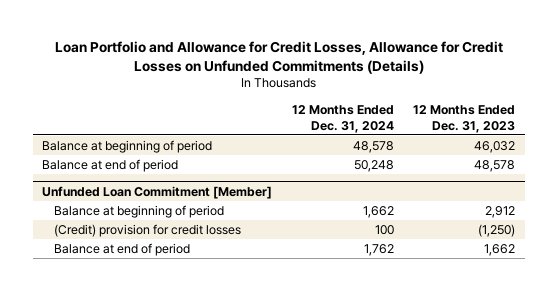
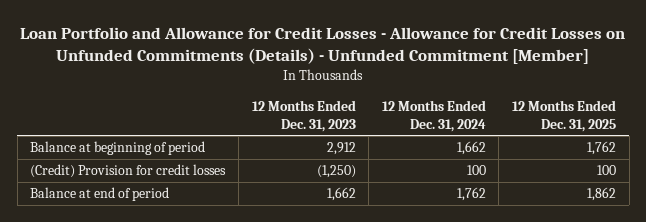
- Loan Portfolio and Allowance for Credit Losses, Allowance for Credit Losses on Unfunded Commitments (Details)
+ Loan Portfolio and Allowance for Credit Losses - Allowance for Credit Losses on Unfunded Commitments (Details) - Unfunded Commitment [Member]
- | 12 Months Ended Dec. 31, 2024 | 12 Months Ended Dec. 31, 2023
+ | 12 Months Ended Dec. 31, 2023 | 12 Months Ended Dec. 31, 2024 | 12 Months Ended Dec. 31, 2025
- Balance at beginning of period | 48,578 | 46,032
- Balance at end of period | 50,248 | 48,578
- Unfunded Loan Commitment [Member]
- (Credit) provision for credit losses | 100 | (1,250)
+ (Credit) Provision for credit losses | (1,250) | 100 | 100

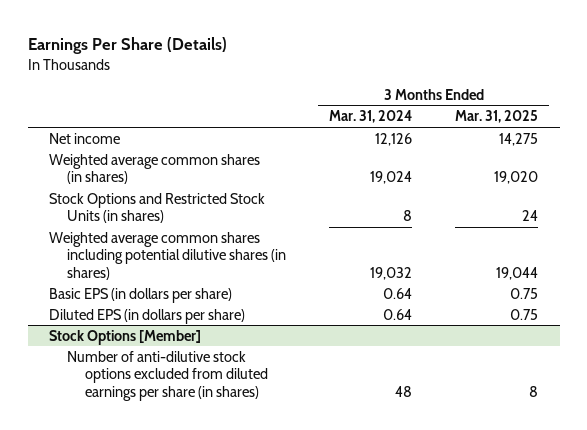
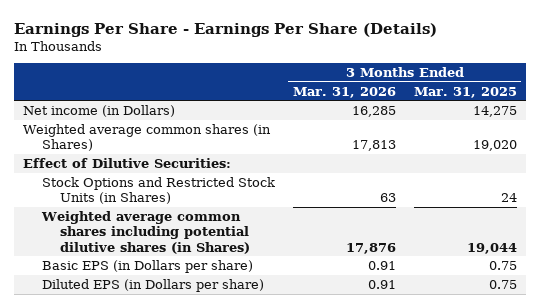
- Earnings Per Share (Details)
+ Earnings Per Share - Earnings Per Share (Details)
- | 3 Months Ended Mar. 31, 2024 | 3 Months Ended Mar. 31, 2025
+ | 3 Months Ended Mar. 31, 2026 | 3 Months Ended Mar. 31, 2025
- Net income | 12,126 | 14,275
- Weighted average common shares (in shares) | 19,024 | 19,020
- Stock Options and Restricted Stock Units (in shares) | 8 | 24
- Weighted average common shares including potential dilutive shares (in shares) | 19,032 | 19,044
- Basic EPS (in dollars per share) | 0.64 | 0.75
- Diluted EPS (in dollars per share) | 0.64 | 0.75
- Stock Options [Member]
- Number of anti-dilutive stock options excluded from diluted earnings per share (in shares) | 48 | 8
+ Net income (in Dollars) | 16,285 | 14,275
+ Weighted average common shares (in Shares) | 17,813 | 19,020
+ Effect of Dilutive Securities:
+ Stock Options and Restricted Stock Units (in Shares) | 63 | 24
+ Weighted average common shares including potential dilutive shares (in Shares) | 17,876 | 19,044
+ Basic EPS (in Dollars per share) | 0.91 | 0.75
+ Diluted EPS (in Dollars per share) | 0.91 | 0.75

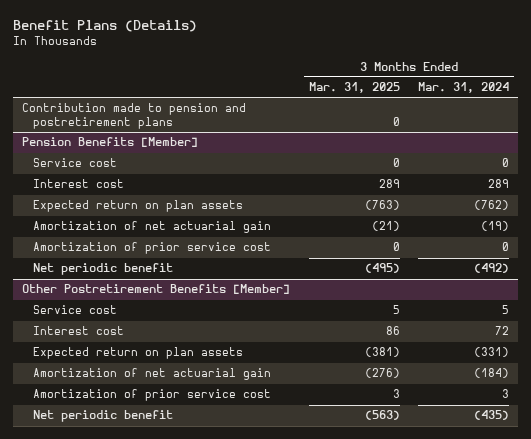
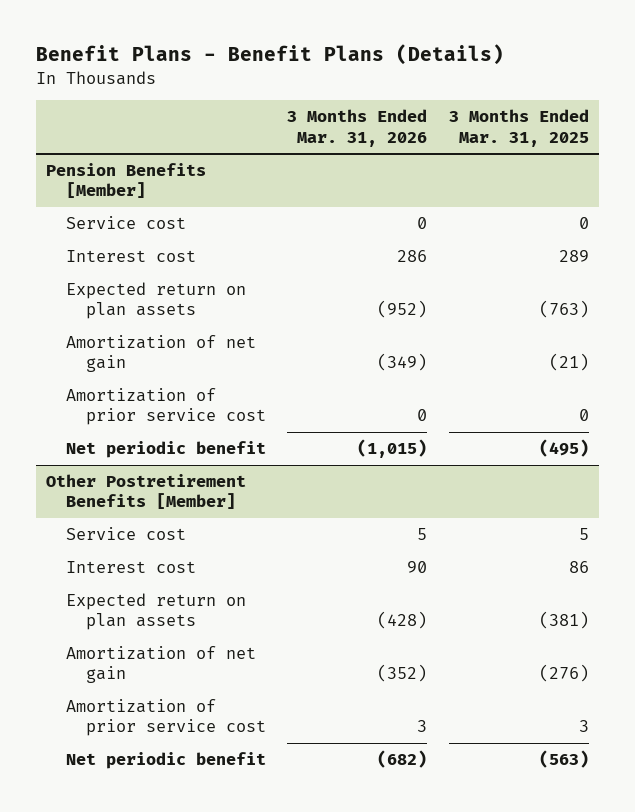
- Benefit Plans (Details)
+ Benefit Plans - Benefit Plans (Details)
- | 3 Months Ended Mar. 31, 2025 | 3 Months Ended Mar. 31, 2024
+ | 3 Months Ended Mar. 31, 2026 | 3 Months Ended Mar. 31, 2025
- Contribution made to pension and postretirement plans | 0 |
@ Pension Benefits [Member]
- Amortization of net actuarial gain | (21) | (19)
+ Amortization of net gain | (349) | (21)
@ Other Postretirement Benefits [Member]
- Amortization of net actuarial gain | (276) | (184)
+ Amortization of net gain | (352) | (276)

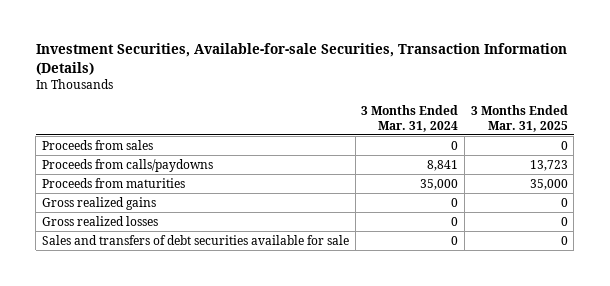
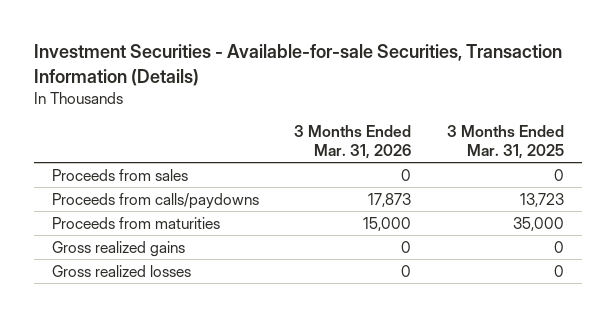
- Investment Securities, Available-for-sale Securities, Transaction Information (Details)
+ Investment Securities - Available-for-sale Securities, Transaction Information (Details)
- | 3 Months Ended Mar. 31, 2024 | 3 Months Ended Mar. 31, 2025
+ | 3 Months Ended Mar. 31, 2026 | 3 Months Ended Mar. 31, 2025
- Sales and transfers of debt securities available for sale | 0 | 0

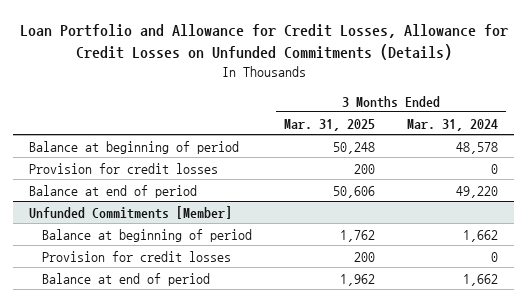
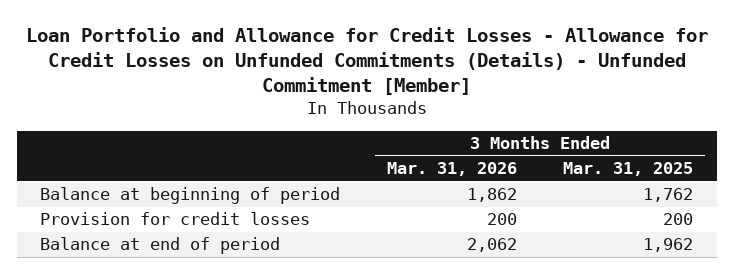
- Loan Portfolio and Allowance for Credit Losses, Allowance for Credit Losses on Unfunded Commitments (Details)
+ Loan Portfolio and Allowance for Credit Losses - Allowance for Credit Losses on Unfunded Commitments (Details) - Unfunded Commitment [Member]
- | 3 Months Ended Mar. 31, 2025 | 3 Months Ended Mar. 31, 2024
+ | 3 Months Ended Mar. 31, 2026 | 3 Months Ended Mar. 31, 2025
- Balance at beginning of period | 50,248 | 48,578
- Provision for credit losses | 200 | 0
- Balance at end of period | 50,606 | 49,220
- Unfunded Commitments [Member]

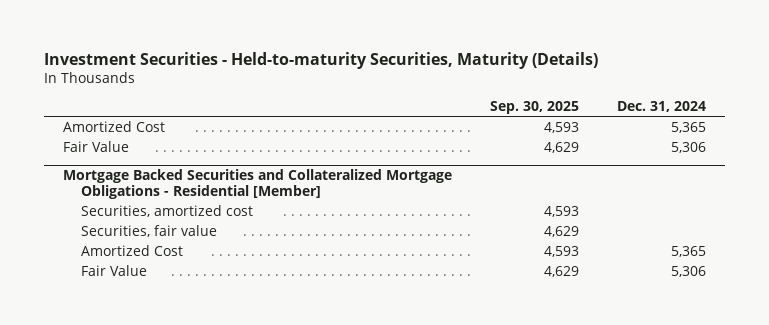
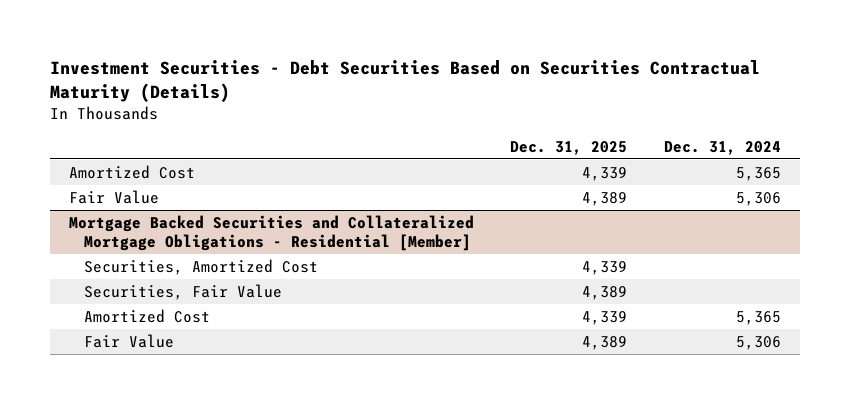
- Investment Securities - Held-to-maturity Securities, Maturity (Details)
+ Investment Securities - Debt Securities Based on Securities Contractual Maturity (Details)
- | Sep. 30, 2025 | Dec. 31, 2024
+ | Dec. 31, 2025 | Dec. 31, 2024
@ Mortgage Backed Securities and Collateralized Mortgage Obligations - Residential [Member]
- Securities, amortized cost | 4,593 |
- Securities, fair value | 4,629 |
+ Securities, Amortized Cost | 4,339 |
+ Securities, Fair Value | 4,389 |

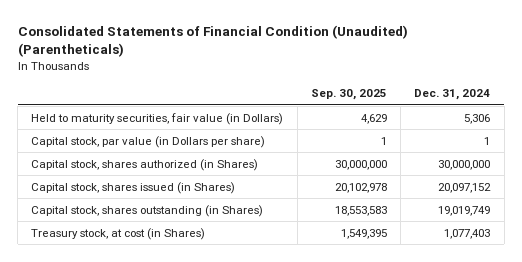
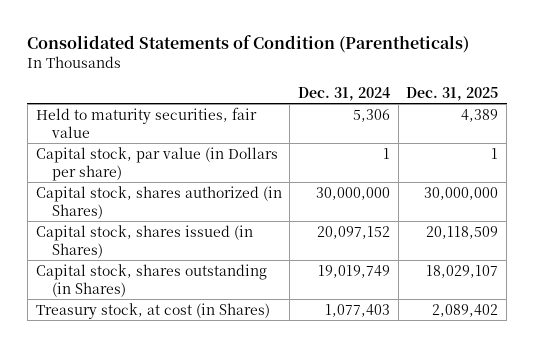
- Consolidated Statements of Financial Condition (Unaudited) (Parentheticals)
+ Consolidated Statements of Condition (Parentheticals)
- | Sep. 30, 2025 | Dec. 31, 2024
+ | Dec. 31, 2024 | Dec. 31, 2025
- Held to maturity securities, fair value (in Dollars) | 4,629 | 5,306
+ Held to maturity securities, fair value | 5,306 | 4,389

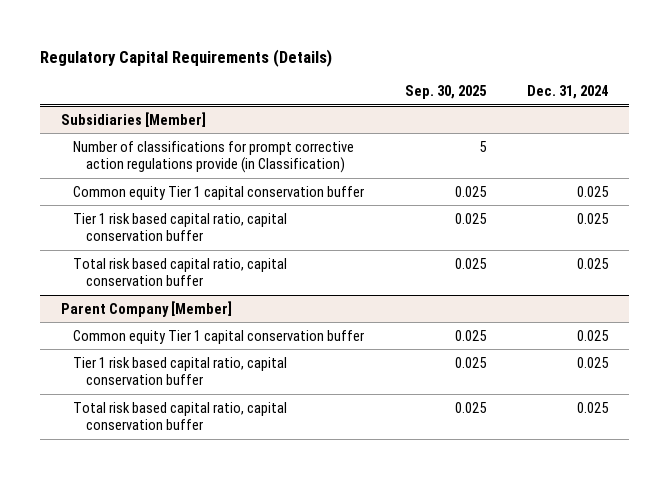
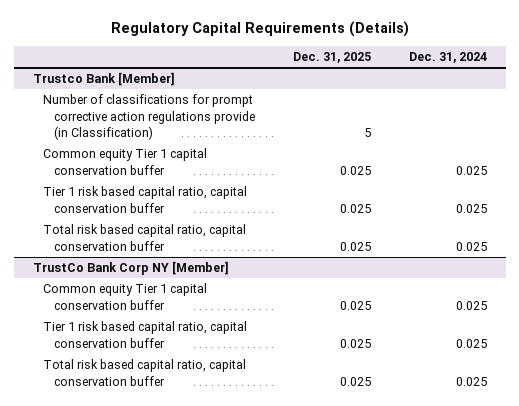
- | Sep. 30, 2025 | Dec. 31, 2024
+ | Dec. 31, 2025 | Dec. 31, 2024
- Subsidiaries [Member]
+ Trustco Bank [Member]
- Parent Company [Member]
+ TrustCo Bank Corp NY [Member]

